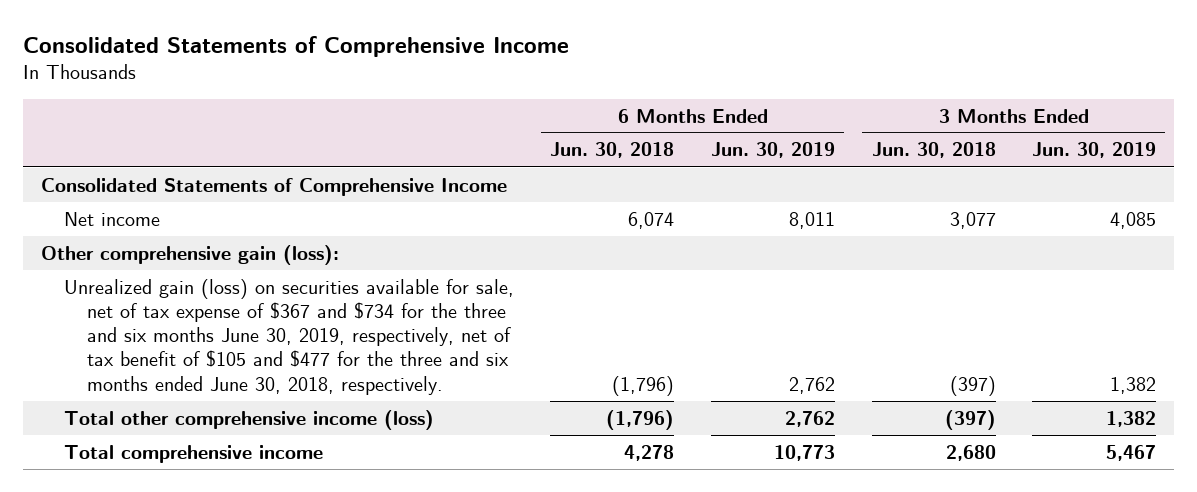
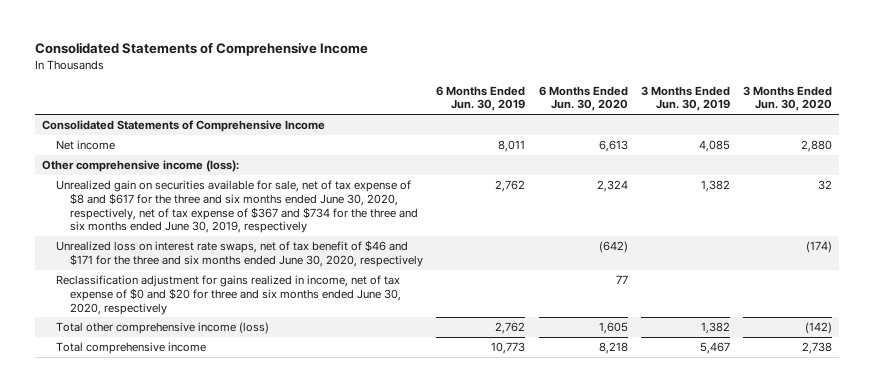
- | 6 Months Ended Jun. 30, 2018 | 6 Months Ended Jun. 30, 2019 | 3 Months Ended Jun. 30, 2018 | 3 Months Ended Jun. 30, 2019
+ | 6 Months Ended Jun. 30, 2019 | 6 Months Ended Jun. 30, 2020 | 3 Months Ended Jun. 30, 2019 | 3 Months Ended Jun. 30, 2020
- Other comprehensive gain (loss):
- Unrealized gain (loss) on securities available for sale, net of tax expense of $367 and $734 for the three and six months June 30, 2019, respectively, net of tax benefit of $105 and $477 for the three and six months ended June 30, 2018, respectively. | (1,796) | 2,762 | (397) | 1,382
+ Other comprehensive income (loss):
+ Unrealized gain on securities available for sale, net of tax expense of $8 and $617 for the three and six months ended June 30, 2020, respectively, net of tax expense of $367 and $734 for the three and six months ended June 30, 2019, respectively | 2,762 | 2,324 | 1,382 | 32
+ Unrealized loss on interest rate swaps, net of tax benefit of $46 and $171 for the three and six months ended June 30, 2020, respectively | | (642) | | (174)
+ Reclassification adjustment for gains realized in income, net of tax expense of $0 and $20 for three and six months ended June 30, 2020, respectively | | 77 | |

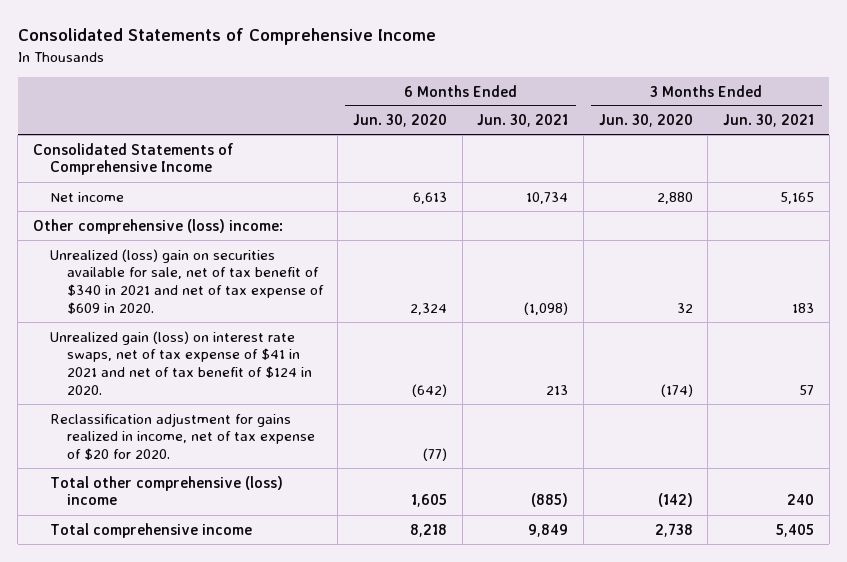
- | 6 Months Ended Jun. 30, 2019 | 6 Months Ended Jun. 30, 2020 | 3 Months Ended Jun. 30, 2019 | 3 Months Ended Jun. 30, 2020
+ | 6 Months Ended Jun. 30, 2020 | 6 Months Ended Jun. 30, 2021 | 3 Months Ended Jun. 30, 2020 | 3 Months Ended Jun. 30, 2021
- Other comprehensive income (loss):
- Unrealized gain on securities available for sale, net of tax expense of $8 and $617 for the three and six months ended June 30, 2020, respectively, net of tax expense of $367 and $734 for the three and six months ended June 30, 2019, respectively | 2,762 | 2,324 | 1,382 | 32
- Unrealized loss on interest rate swaps, net of tax benefit of $46 and $171 for the three and six months ended June 30, 2020, respectively | | (642) | | (174)
- Reclassification adjustment for gains realized in income, net of tax expense of $0 and $20 for three and six months ended June 30, 2020, respectively | | 77 | |
- Total other comprehensive income (loss) | 2,762 | 1,605 | 1,382 | (142)
+ Other comprehensive (loss) income:
+ Unrealized (loss) gain on securities available for sale, net of tax benefit of $340 in 2021 and net of tax expense of $609 in 2020. | 2,324 | (1,098) | 32 | 183
+ Unrealized gain (loss) on interest rate swaps, net of tax expense of $41 in 2021 and net of tax benefit of $124 in 2020. | (642) | 213 | (174) | 57
+ Reclassification adjustment for gains realized in income, net of tax expense of $20 for 2020. | (77) | | |
+ Total other comprehensive (loss) income | 1,605 | (885) | (142) | 240

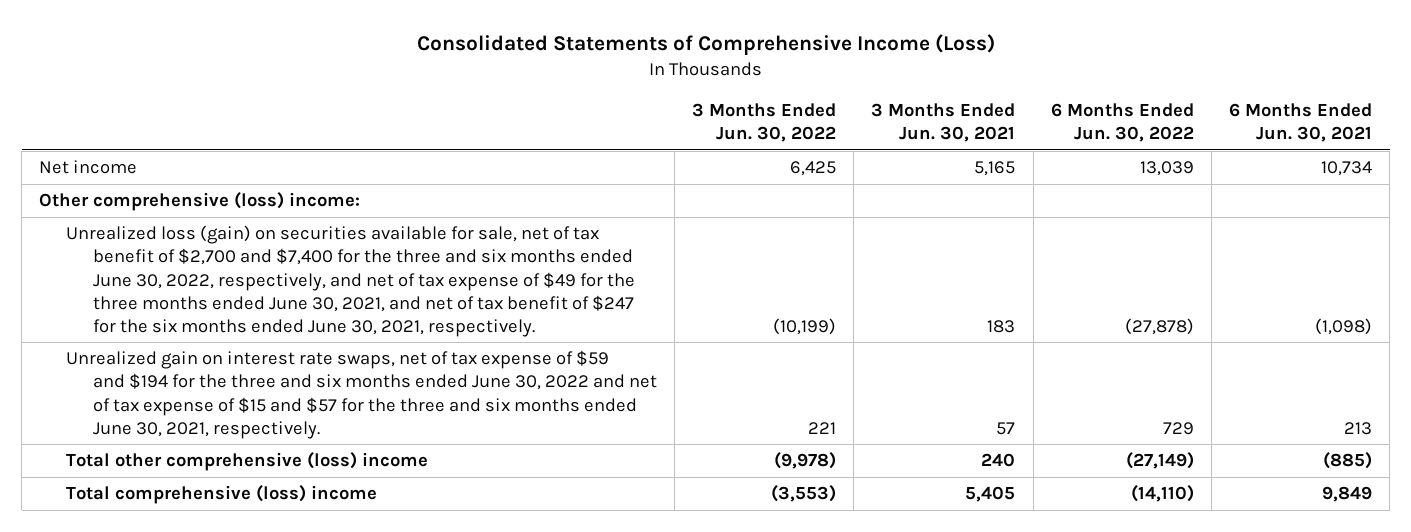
- Consolidated Statements of Comprehensive Income
+ Consolidated Statements of Comprehensive Income (Loss)
- | 6 Months Ended Jun. 30, 2020 | 6 Months Ended Jun. 30, 2021 | 3 Months Ended Jun. 30, 2020 | 3 Months Ended Jun. 30, 2021
+ | 3 Months Ended Jun. 30, 2022 | 3 Months Ended Jun. 30, 2021 | 6 Months Ended Jun. 30, 2022 | 6 Months Ended Jun. 30, 2021
- Consolidated Statements of Comprehensive Income
- Unrealized (loss) gain on securities available for sale, net of tax benefit of $340 in 2021 and net of tax expense of $609 in 2020. | 2,324 | (1,098) | 32 | 183
- Unrealized gain (loss) on interest rate swaps, net of tax expense of $41 in 2021 and net of tax benefit of $124 in 2020. | (642) | 213 | (174) | 57
- Reclassification adjustment for gains realized in income, net of tax expense of $20 for 2020. | (77) | | |
+ Unrealized loss (gain) on securities available for sale, net of tax benefit of $2,700 and $7,400 for the three and six months ended June 30, 2022, respectively, and net of tax expense of $49 for the three months ended June 30, 2021, and net of tax benefit of $247 for the six months ended June 30, 2021, respectively. | (10,199) | 183 | (27,878) | (1,098)
+ Unrealized gain on interest rate swaps, net of tax expense of $59 and $194 for the three and six months ended June 30, 2022 and net of tax expense of $15 and $57 for the three and six months ended June 30, 2021, respectively. | 221 | 57 | 729 | 213
- Total comprehensive income | 8,218 | 9,849 | 2,738 | 5,405
+ Total comprehensive (loss) income | (3,553) | 5,405 | (14,110) | 9,849

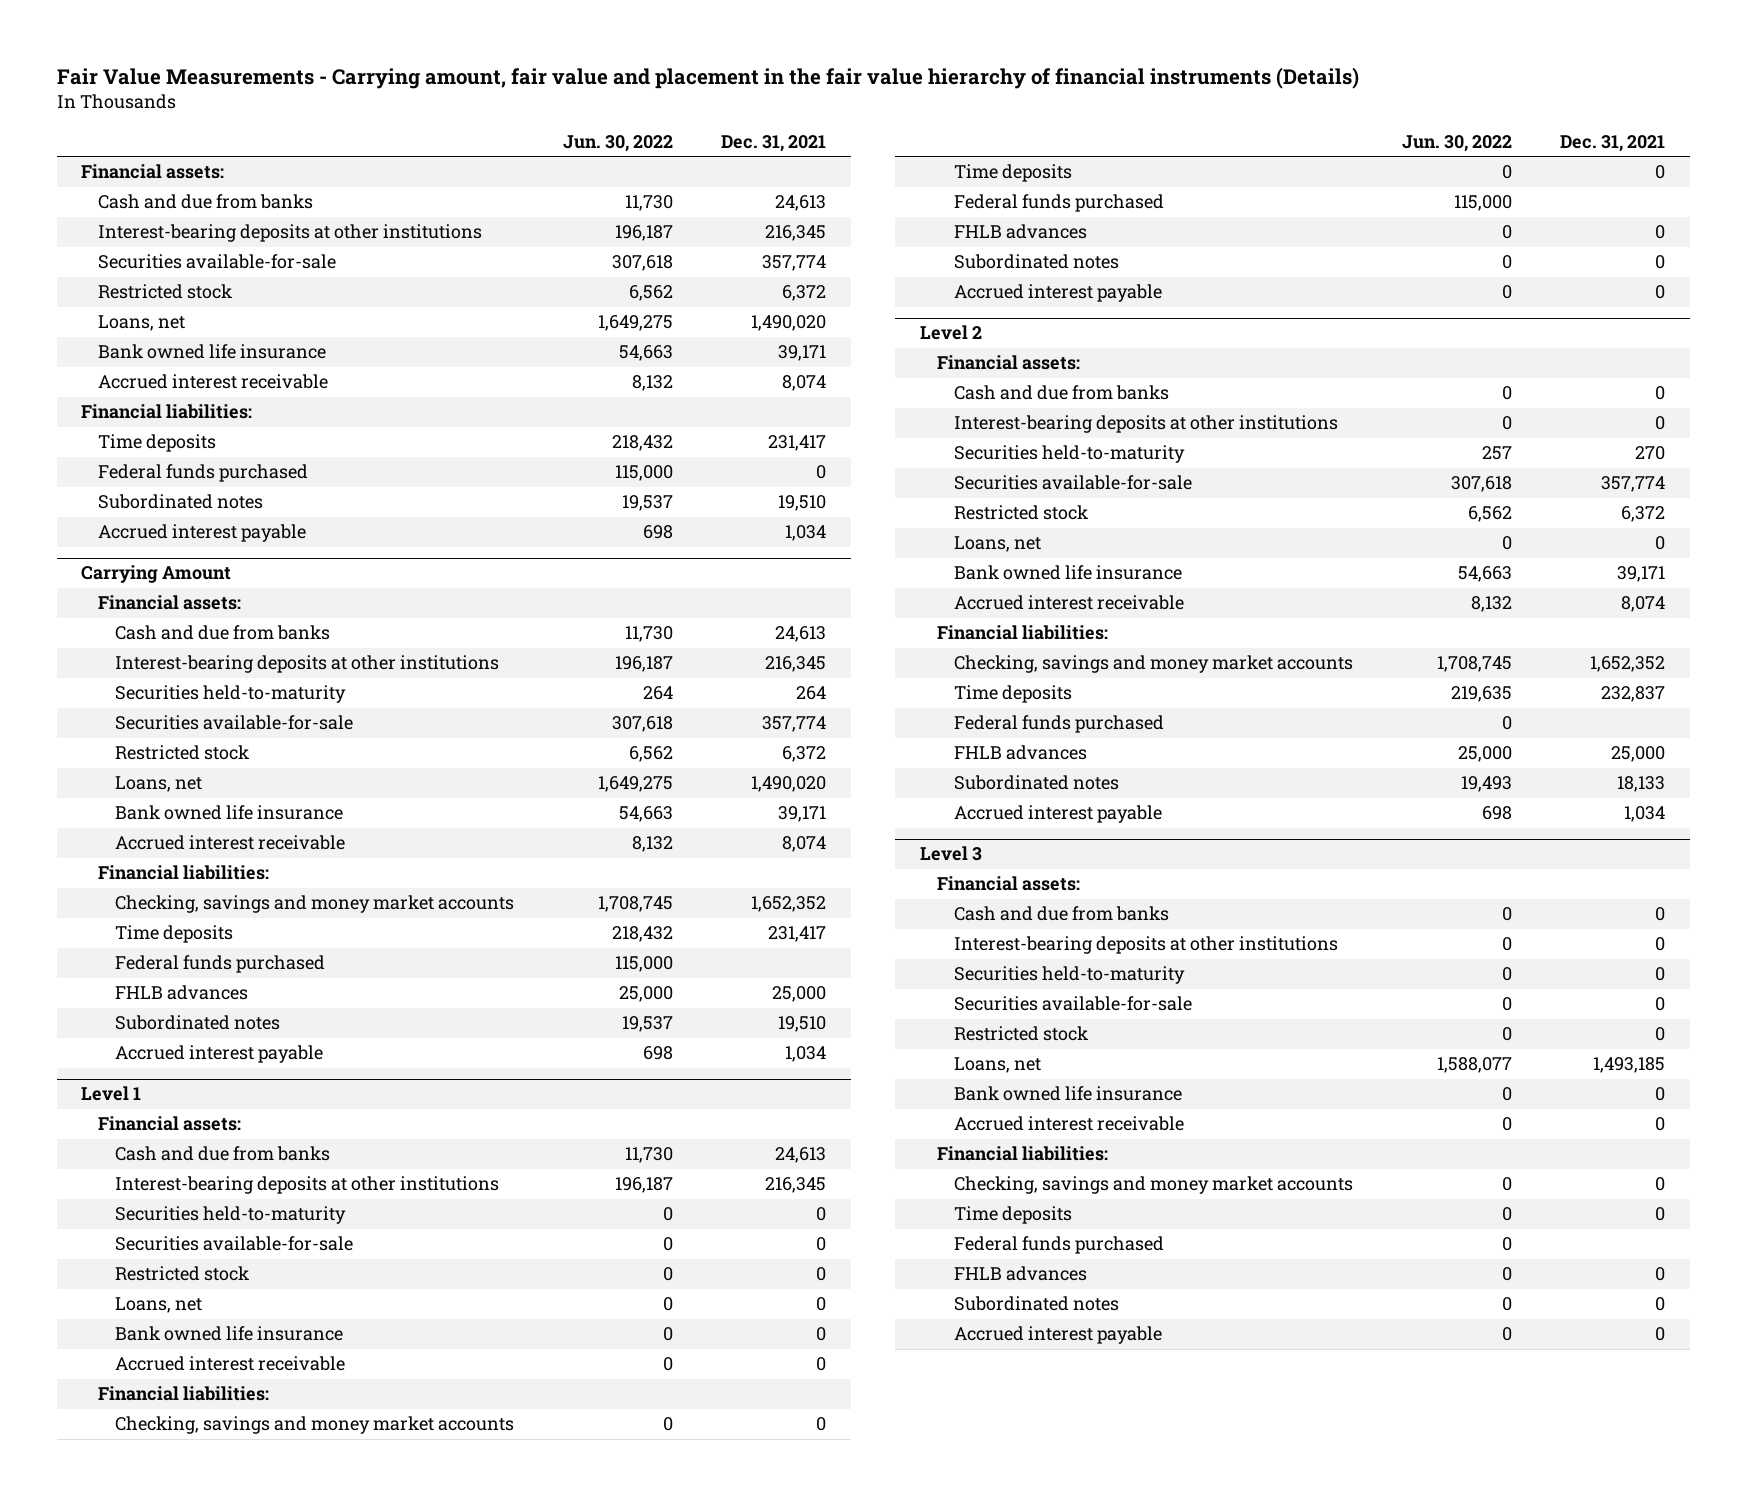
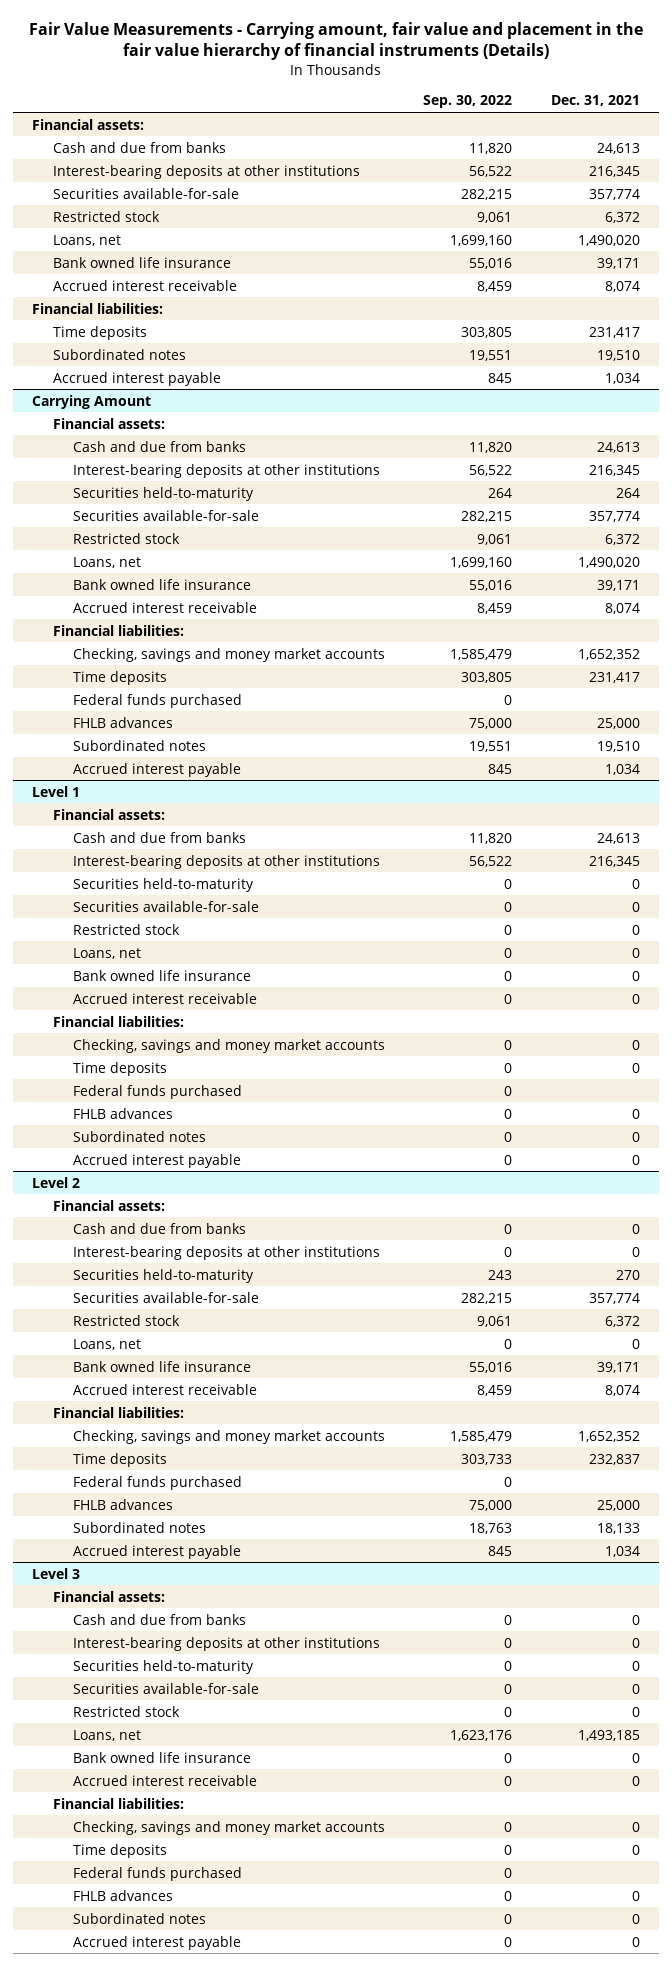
- | Jun. 30, 2022 | Dec. 31, 2021
+ | Sep. 30, 2022 | Dec. 31, 2021
- Federal funds purchased | 115,000 | 0

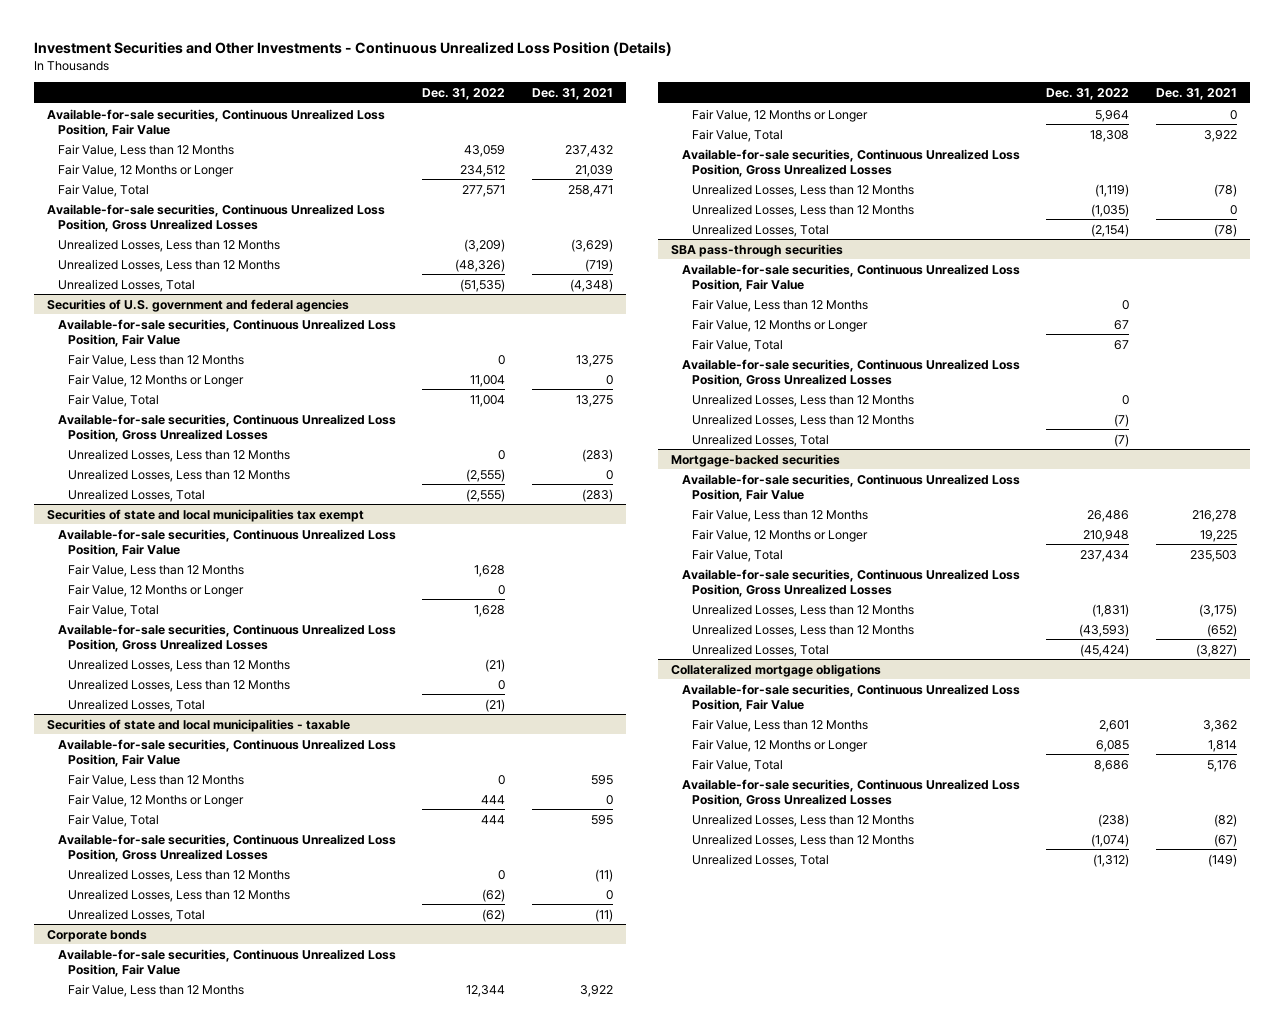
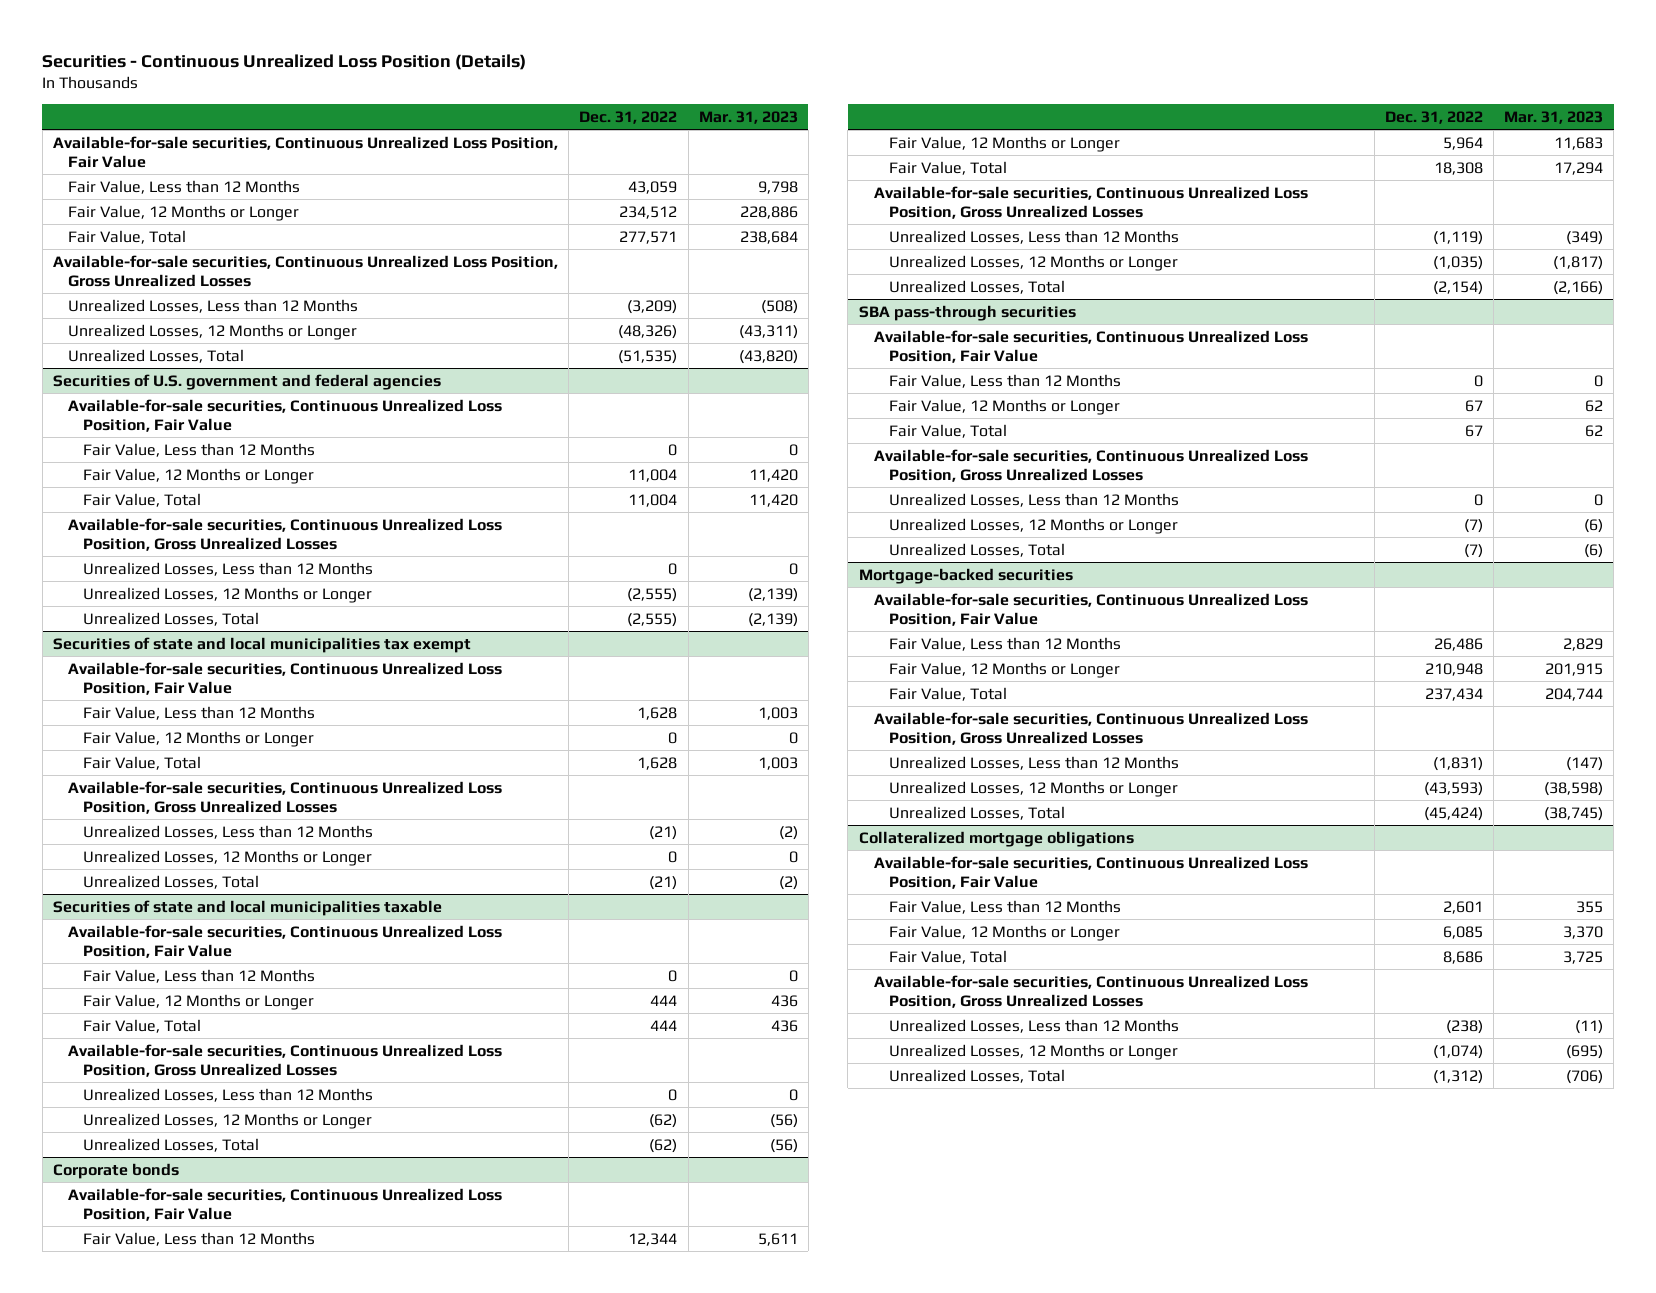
- Investment Securities and Other Investments - Continuous Unrealized Loss Position (Details)
+ Securities - Continuous Unrealized Loss Position (Details)
- | Dec. 31, 2022 | Dec. 31, 2021
+ | Dec. 31, 2022 | Mar. 31, 2023
- Unrealized Losses, Less than 12 Months | (48,326) | (719)
+ Unrealized Losses, 12 Months or Longer | (48,326) | (43,311)
@ Securities of U.S. government and federal agencies
- Unrealized Losses, Less than 12 Months | (2,555) | 0
+ Unrealized Losses, 12 Months or Longer | (2,555) | (2,139)
@ Securities of state and local municipalities tax exempt
- Unrealized Losses, Less than 12 Months | 0 |
+ Unrealized Losses, 12 Months or Longer | 0 | 0
- Securities of state and local municipalities - taxable
+ Securities of state and local municipalities taxable
- Unrealized Losses, Less than 12 Months | (62) | 0
+ Unrealized Losses, 12 Months or Longer | (62) | (56)
@ Corporate bonds
- Unrealized Losses, Less than 12 Months | (1,035) | 0
+ Unrealized Losses, 12 Months or Longer | (1,035) | (1,817)
@ SBA pass-through securities
- Unrealized Losses, Less than 12 Months | (7) |
+ Unrealized Losses, 12 Months or Longer | (7) | (6)
@ Mortgage-backed securities
- Unrealized Losses, Less than 12 Months | (43,593) | (652)
+ Unrealized Losses, 12 Months or Longer | (43,593) | (38,598)
@ Collateralized mortgage obligations
- Unrealized Losses, Less than 12 Months | (1,074) | (67)
+ Unrealized Losses, 12 Months or Longer | (1,074) | (695)

